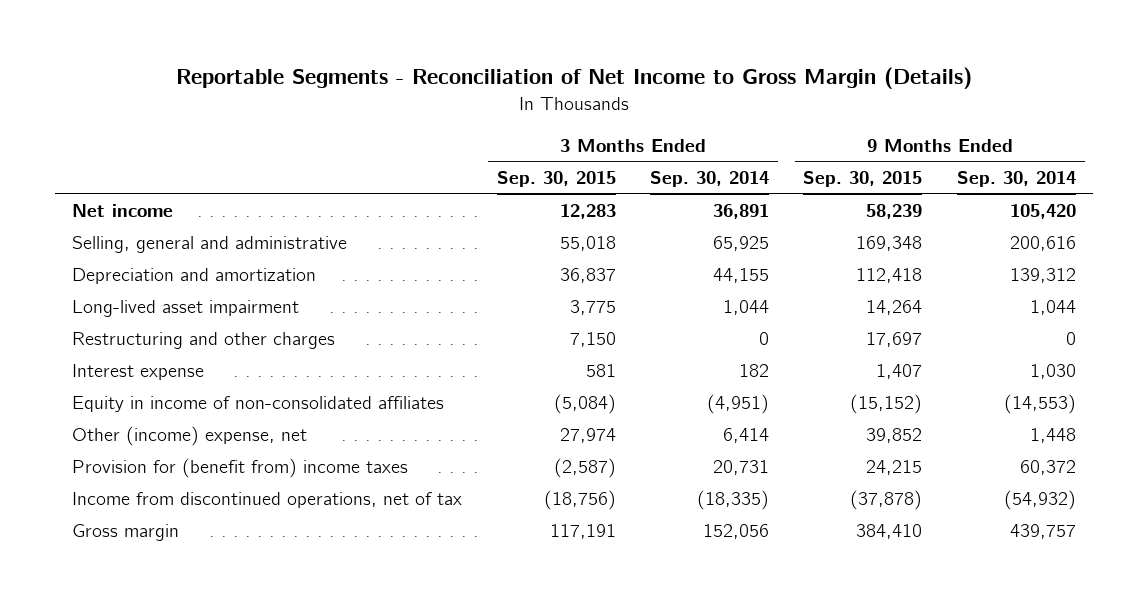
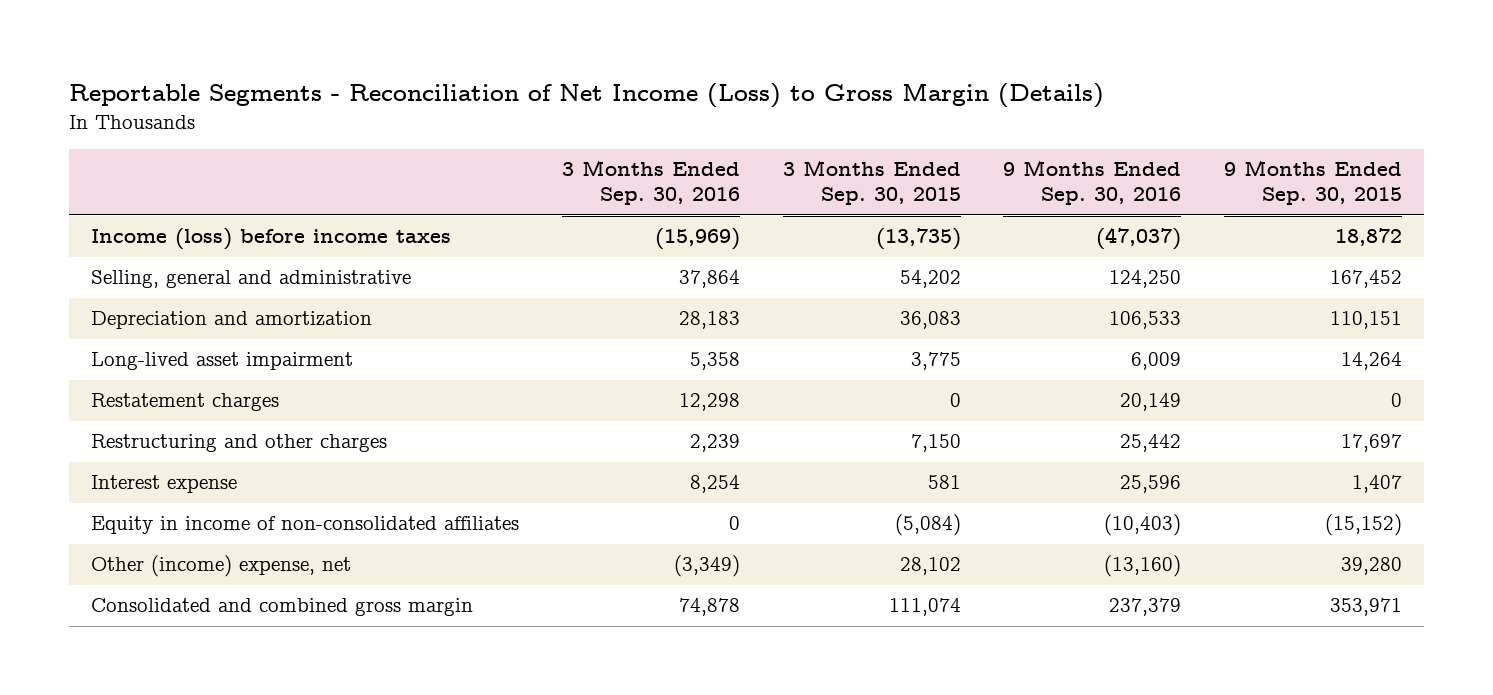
- Reportable Segments - Reconciliation of Net Income to Gross Margin (Details)
+ Reportable Segments - Reconciliation of Net Income (Loss) to Gross Margin (Details)
- | 3 Months Ended Sep. 30, 2015 | 3 Months Ended Sep. 30, 2014 | 9 Months Ended Sep. 30, 2015 | 9 Months Ended Sep. 30, 2014
+ | 3 Months Ended Sep. 30, 2016 | 3 Months Ended Sep. 30, 2015 | 9 Months Ended Sep. 30, 2016 | 9 Months Ended Sep. 30, 2015
- Net income | 12,283 | 36,891 | 58,239 | 105,420
- Selling, general and administrative | 55,018 | 65,925 | 169,348 | 200,616
- Depreciation and amortization | 36,837 | 44,155 | 112,418 | 139,312
+ Income (loss) before income taxes | (15,969) | (13,735) | (47,037) | 18,872
+ Selling, general and administrative | 37,864 | 54,202 | 124,250 | 167,452
+ Depreciation and amortization | 28,183 | 36,083 | 106,533 | 110,151
+ Restatement charges | 12,298 | 0 | 20,149 | 0
- Other (income) expense, net | 27,974 | 6,414 | 39,852 | 1,448
- Provision for (benefit from) income taxes | (2,587) | 20,731 | 24,215 | 60,372
- Income from discontinued operations, net of tax | (18,756) | (18,335) | (37,878) | (54,932)
- Gross margin | 117,191 | 152,056 | 384,410 | 439,757
+ Other (income) expense, net | (3,349) | 28,102 | (13,160) | 39,280
+ Consolidated and combined gross margin | 74,878 | 111,074 | 237,379 | 353,971

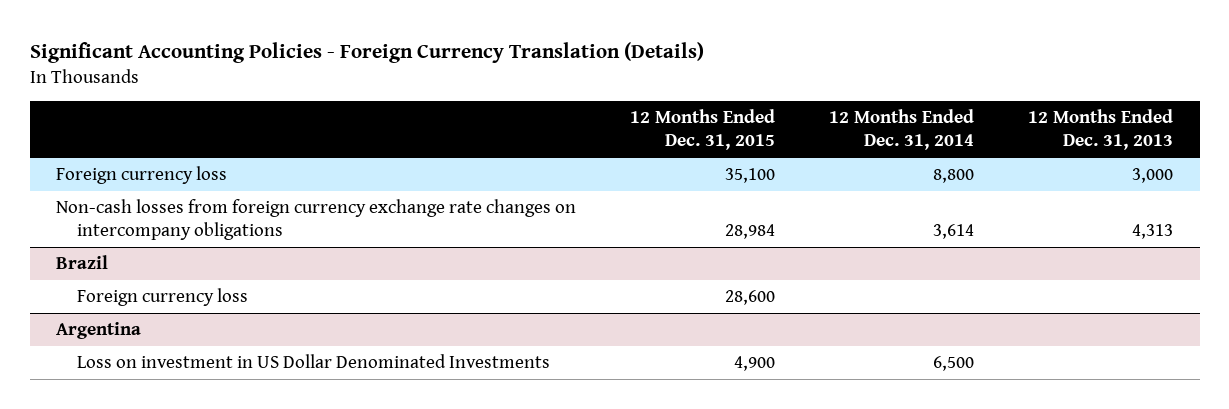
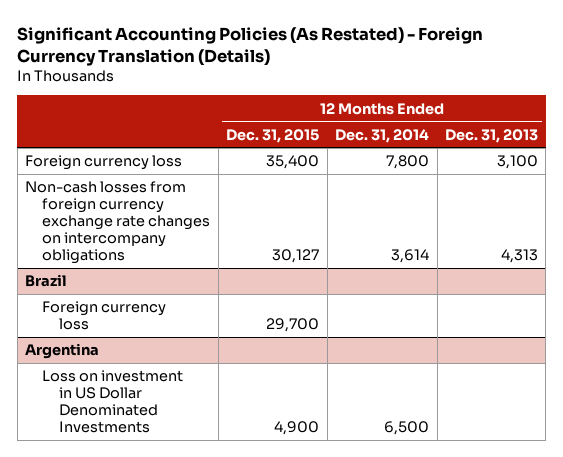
- Significant Accounting Policies - Foreign Currency Translation (Details)
+ Significant Accounting Policies (As Restated) - Foreign Currency Translation (Details)
- Foreign currency loss | 35,100 | 8,800 | 3,000
- Non-cash losses from foreign currency exchange rate changes on intercompany obligations | 28,984 | 3,614 | 4,313
+ Foreign currency loss | 35,400 | 7,800 | 3,100
+ Non-cash losses from foreign currency exchange rate changes on intercompany obligations | 30,127 | 3,614 | 4,313
@ Brazil
- Foreign currency loss | 28,600 | |
+ Foreign currency loss | 29,700 | |

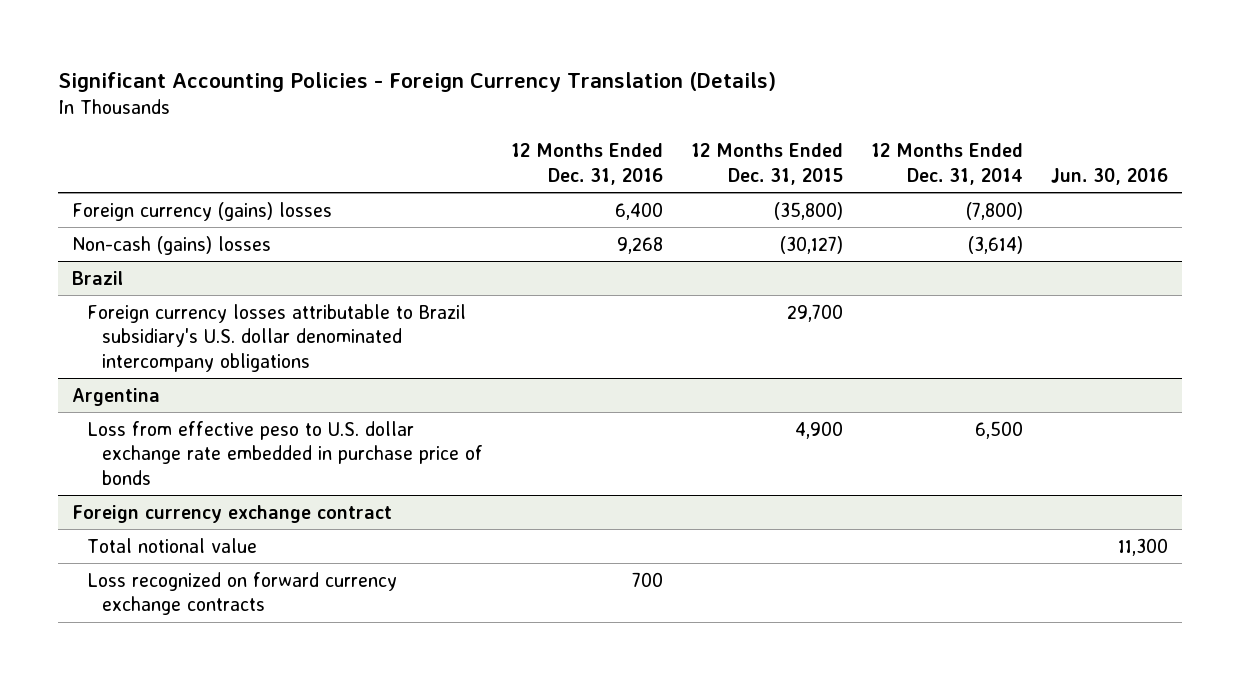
- Significant Accounting Policies (As Restated) - Foreign Currency Translation (Details)
+ Significant Accounting Policies - Foreign Currency Translation (Details)
- | 12 Months Ended Dec. 31, 2015 | 12 Months Ended Dec. 31, 2014 | 12 Months Ended Dec. 31, 2013
+ | 12 Months Ended Dec. 31, 2016 | 12 Months Ended Dec. 31, 2015 | 12 Months Ended Dec. 31, 2014 | Jun. 30, 2016
- Foreign currency loss | 35,400 | 7,800 | 3,100
- Non-cash losses from foreign currency exchange rate changes on intercompany obligations | 30,127 | 3,614 | 4,313
+ Foreign currency (gains) losses | 6,400 | (35,800) | (7,800) |
+ Non-cash (gains) losses | 9,268 | (30,127) | (3,614) |
@ Brazil
- Foreign currency loss | 29,700 | |
+ Foreign currency losses attributable to Brazil subsidiary's U.S. dollar denominated intercompany obligations | | 29,700 | |
@ Argentina
- Loss on investment in US Dollar Denominated Investments | 4,900 | 6,500 |
+ Loss from effective peso to U.S. dollar exchange rate embedded in purchase price of bonds | | 4,900 | 6,500 |
+ Foreign currency exchange contract
+ Total notional value | | | | 11,300
+ Loss recognized on forward currency exchange contracts | 700 | | |

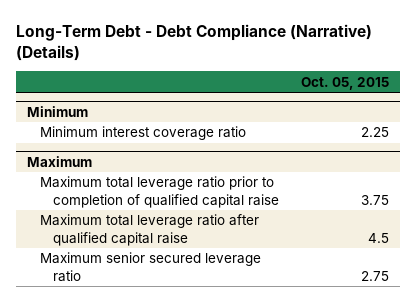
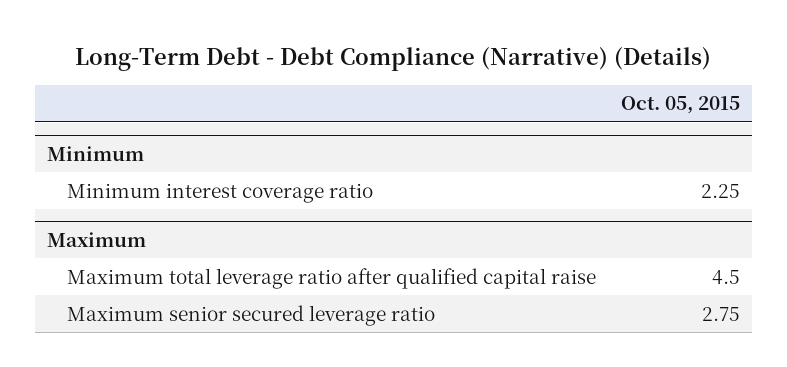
@ Maximum
- Maximum total leverage ratio prior to completion of qualified capital raise | 3.75

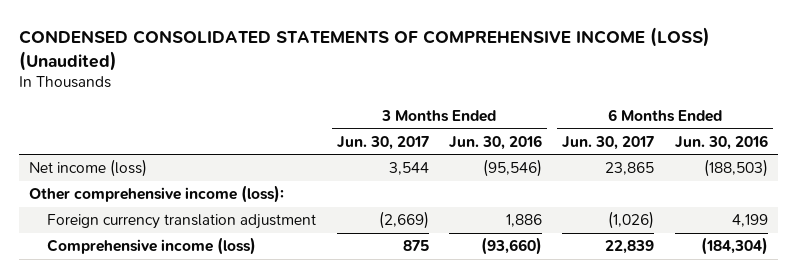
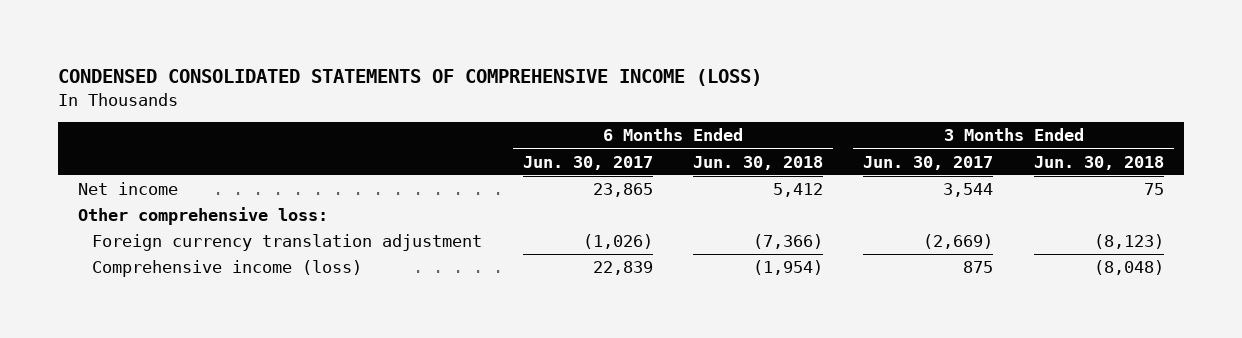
- CONDENSED CONSOLIDATED STATEMENTS OF COMPREHENSIVE INCOME (LOSS) (Unaudited)
+ CONDENSED CONSOLIDATED STATEMENTS OF COMPREHENSIVE INCOME (LOSS)
- | 3 Months Ended Jun. 30, 2017 | 3 Months Ended Jun. 30, 2016 | 6 Months Ended Jun. 30, 2017 | 6 Months Ended Jun. 30, 2016
+ | 6 Months Ended Jun. 30, 2017 | 6 Months Ended Jun. 30, 2018 | 3 Months Ended Jun. 30, 2017 | 3 Months Ended Jun. 30, 2018
- Net income (loss) | 3,544 | (95,546) | 23,865 | (188,503)
- Other comprehensive income (loss):
+ Net income | 23,865 | 5,412 | 3,544 | 75
+ Other comprehensive loss:

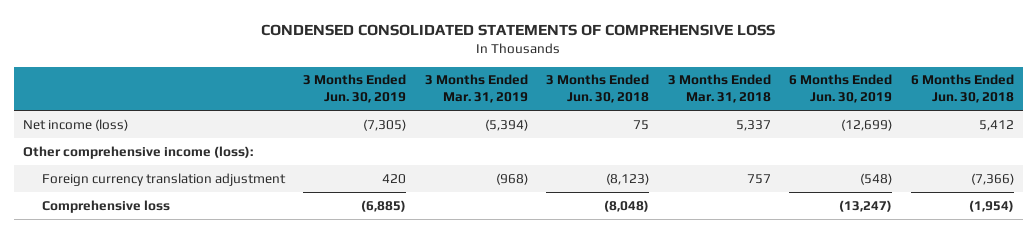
- CONDENSED CONSOLIDATED STATEMENTS OF COMPREHENSIVE INCOME (LOSS)
+ CONDENSED CONSOLIDATED STATEMENTS OF COMPREHENSIVE LOSS
- | 6 Months Ended Jun. 30, 2017 | 6 Months Ended Jun. 30, 2018 | 3 Months Ended Jun. 30, 2017 | 3 Months Ended Jun. 30, 2018
+ | 3 Months Ended Jun. 30, 2019 | 3 Months Ended Mar. 31, 2019 | 3 Months Ended Jun. 30, 2018 | 3 Months Ended Mar. 31, 2018 | 6 Months Ended Jun. 30, 2019 | 6 Months Ended Jun. 30, 2018
- Net income | 23,865 | 5,412 | 3,544 | 75
- Other comprehensive loss:
+ Net income (loss) | (7,305) | (5,394) | 75 | 5,337 | (12,699) | 5,412
+ Other comprehensive income (loss):
- Comprehensive income (loss) | 22,839 | (1,954) | 875 | (8,048)
+ Comprehensive loss | (6,885) | | (8,048) | | (13,247) | (1,954)

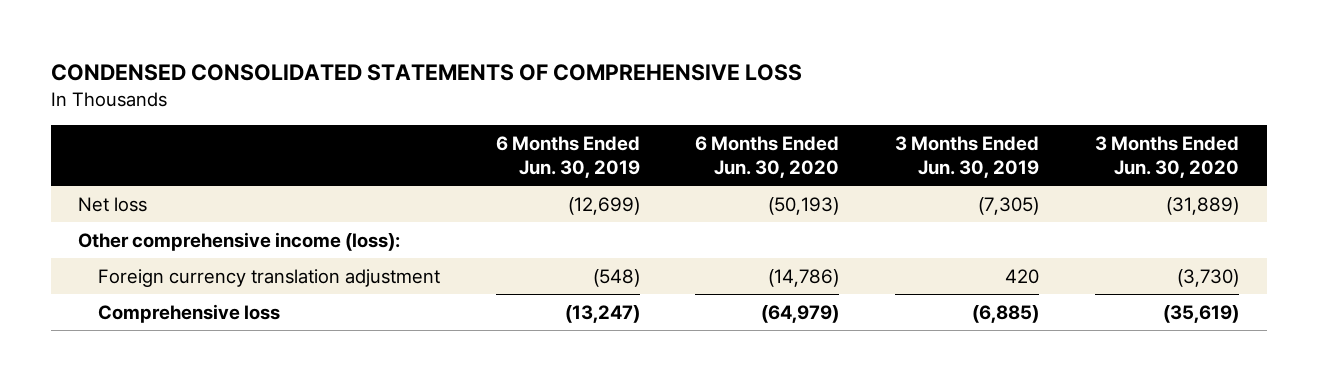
- | 3 Months Ended Jun. 30, 2019 | 3 Months Ended Mar. 31, 2019 | 3 Months Ended Jun. 30, 2018 | 3 Months Ended Mar. 31, 2018 | 6 Months Ended Jun. 30, 2019 | 6 Months Ended Jun. 30, 2018
+ | 6 Months Ended Jun. 30, 2019 | 6 Months Ended Jun. 30, 2020 | 3 Months Ended Jun. 30, 2019 | 3 Months Ended Jun. 30, 2020
- Net income (loss) | (7,305) | (5,394) | 75 | 5,337 | (12,699) | 5,412
+ Net loss | (12,699) | (50,193) | (7,305) | (31,889)

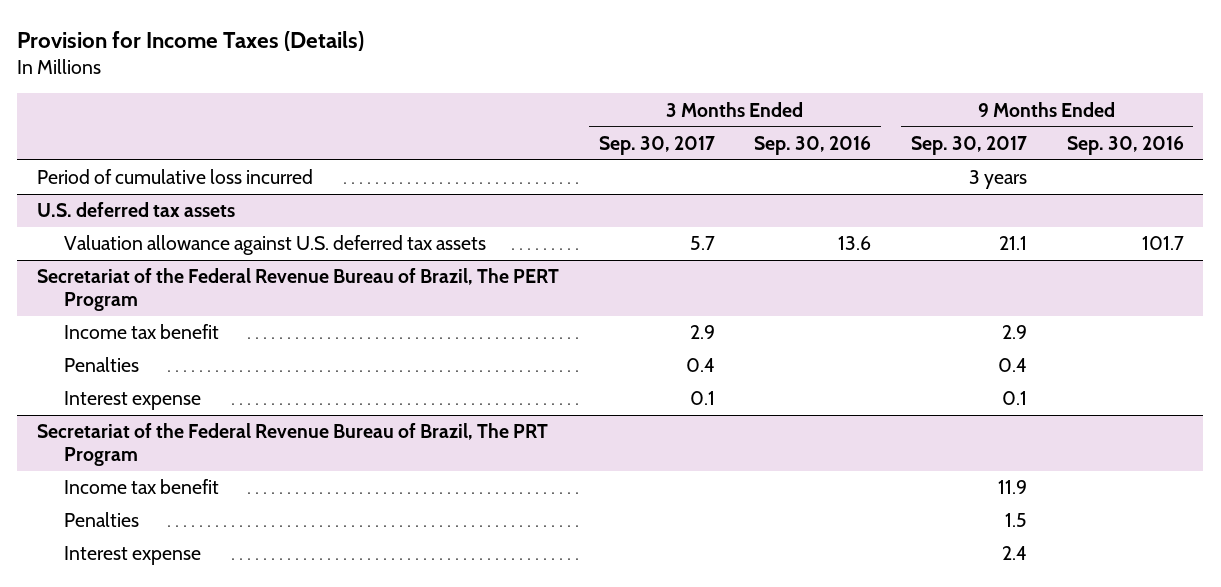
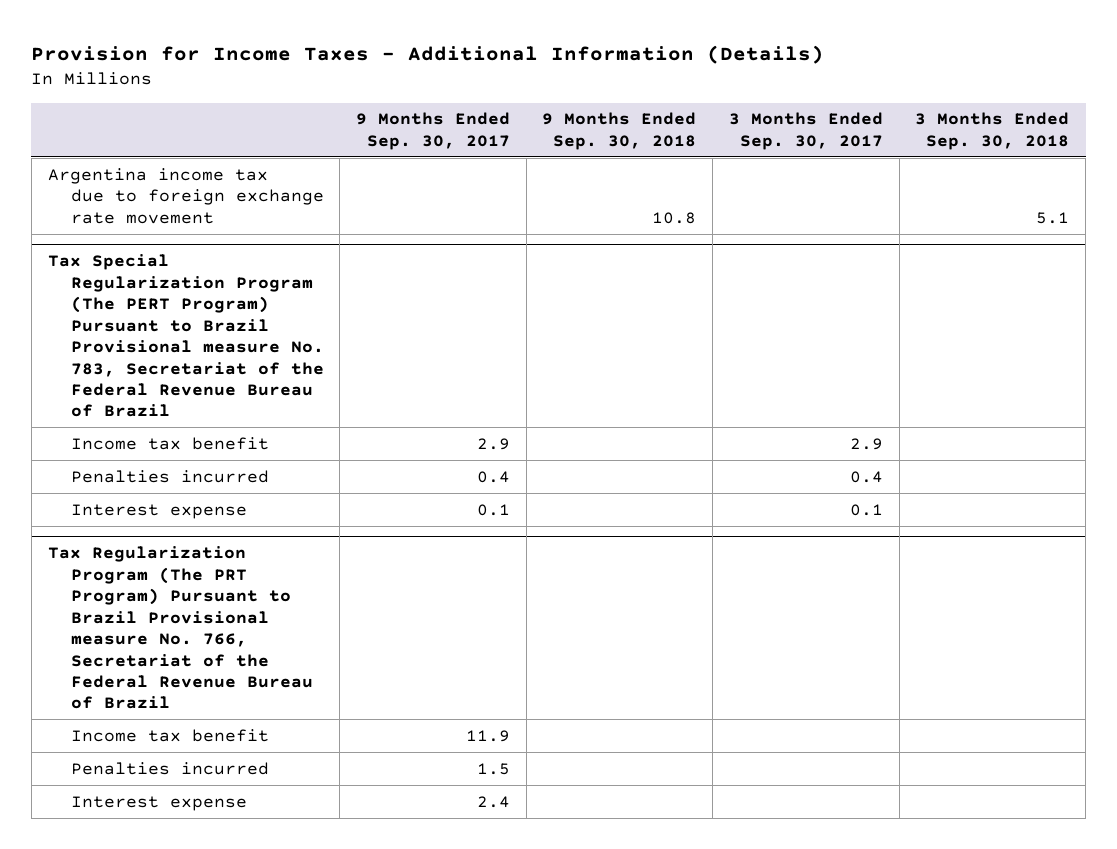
- Provision for Income Taxes (Details)
+ Provision for Income Taxes - Additional Information (Details)
- | 3 Months Ended Sep. 30, 2017 | 3 Months Ended Sep. 30, 2016 | 9 Months Ended Sep. 30, 2017 | 9 Months Ended Sep. 30, 2016
+ | 9 Months Ended Sep. 30, 2017 | 9 Months Ended Sep. 30, 2018 | 3 Months Ended Sep. 30, 2017 | 3 Months Ended Sep. 30, 2018
- Period of cumulative loss incurred | | | 3 years |
- U.S. deferred tax assets
- Valuation allowance against U.S. deferred tax assets | 5.7 | 13.6 | 21.1 | 101.7
- Secretariat of the Federal Revenue Bureau of Brazil, The PERT Program
+ Argentina income tax due to foreign exchange rate movement | | 10.8 | | 5.1
+ Tax Special Regularization Program (The PERT Program) Pursuant to Brazil Provisional measure No. 783, Secretariat of the Federal Revenue Bureau of Brazil
- Penalties | 0.4 | | 0.4 |
+ Penalties incurred | 0.4 | | 0.4 |
- Secretariat of the Federal Revenue Bureau of Brazil, The PRT Program
+ Tax Regularization Program (The PRT Program) Pursuant to Brazil Provisional measure No. 766, Secretariat of the Federal Revenue Bureau of Brazil
- Penalties | | | 1.5 |
+ Penalties incurred | 1.5 | | |

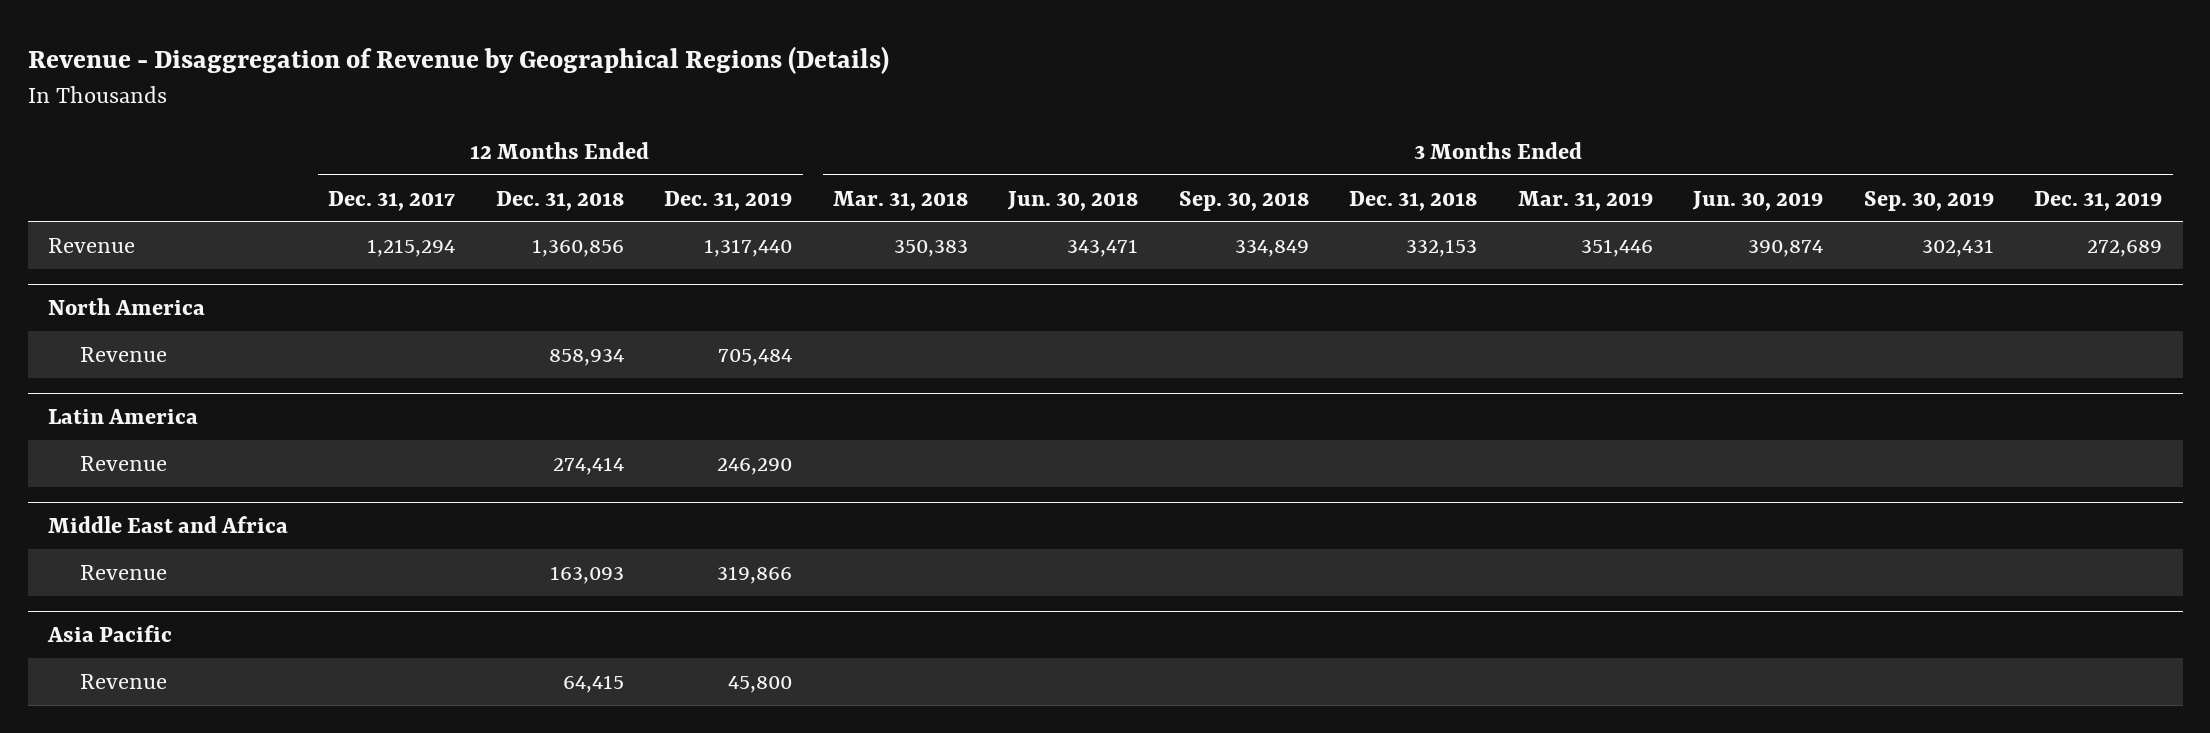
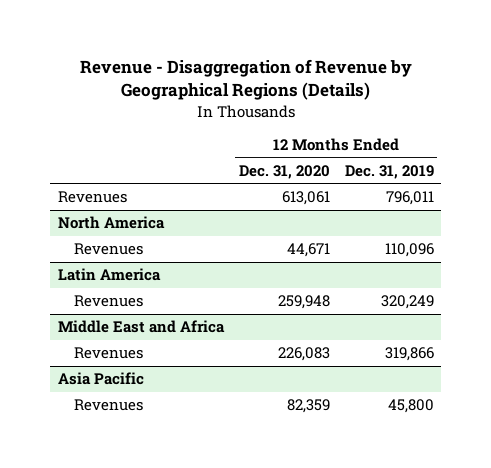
- | 12 Months Ended Dec. 31, 2017 | 12 Months Ended Dec. 31, 2018 | 12 Months Ended Dec. 31, 2019 | 3 Months Ended Mar. 31, 2018 | 3 Months Ended Jun. 30, 2018 | 3 Months Ended Sep. 30, 2018 | 3 Months Ended Dec. 31, 2018 | 3 Months Ended Mar. 31, 2019 | 3 Months Ended Jun. 30, 2019 | 3 Months Ended Sep. 30, 2019 | 3 Months Ended Dec. 31, 2019
+ | 12 Months Ended Dec. 31, 2020 | 12 Months Ended Dec. 31, 2019
- Revenue | 1,215,294 | 1,360,856 | 1,317,440 | 350,383 | 343,471 | 334,849 | 332,153 | 351,446 | 390,874 | 302,431 | 272,689
+ Revenues | 613,061 | 796,011
@ North America
- Revenue | | 858,934 | 705,484 | | | | | | | |
+ Revenues | 44,671 | 110,096
@ Latin America
- Revenue | | 274,414 | 246,290 | | | | | | | |
+ Revenues | 259,948 | 320,249
@ Middle East and Africa
- Revenue | | 163,093 | 319,866 | | | | | | | |
+ Revenues | 226,083 | 319,866
@ Asia Pacific
- Revenue | | 64,415 | 45,800 | | | | | | | |
+ Revenues | 82,359 | 45,800

